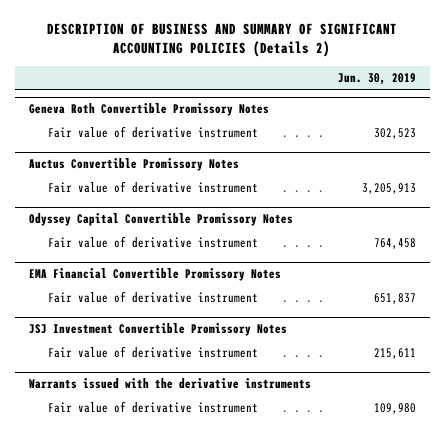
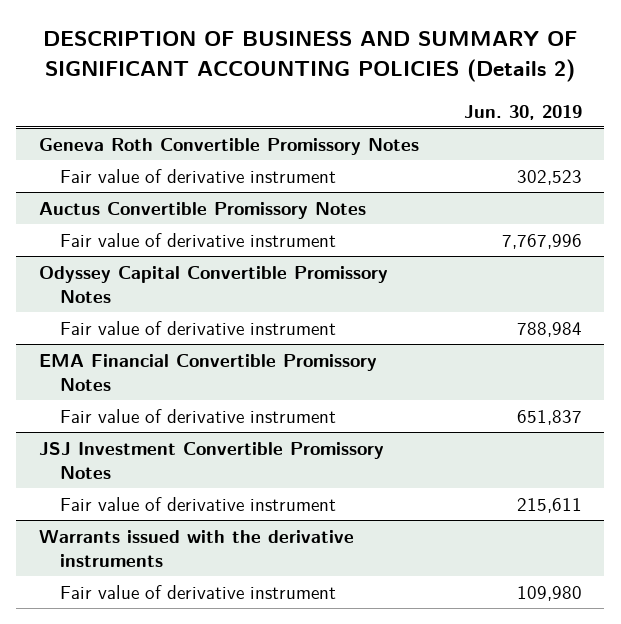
@ Auctus Convertible Promissory Notes
- Fair value of derivative instrument | 3,205,913
+ Fair value of derivative instrument | 7,767,996
@ Odyssey Capital Convertible Promissory Notes
- Fair value of derivative instrument | 764,458
+ Fair value of derivative instrument | 788,984

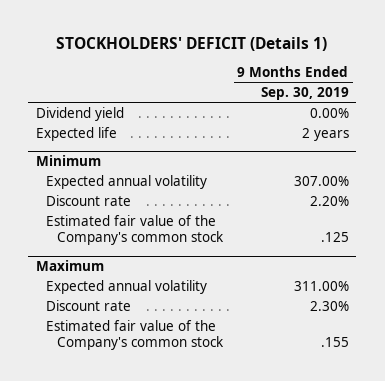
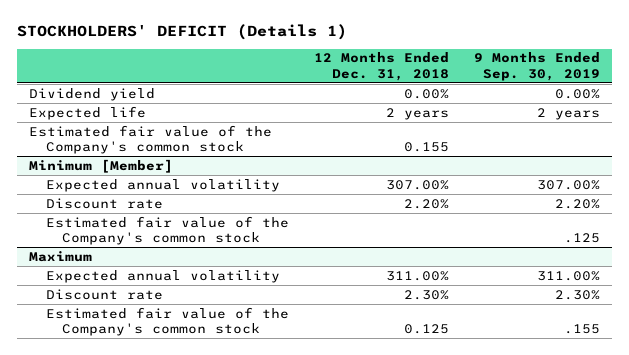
- | 9 Months Ended Sep. 30, 2019
+ | 12 Months Ended Dec. 31, 2018 | 9 Months Ended Sep. 30, 2019
- Minimum
+ Estimated fair value of the Company's common stock | 0.155 |
+ Minimum [Member]

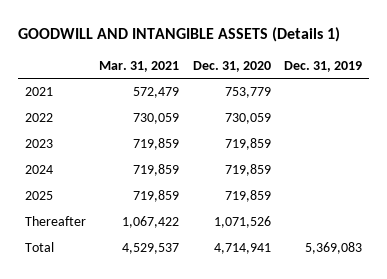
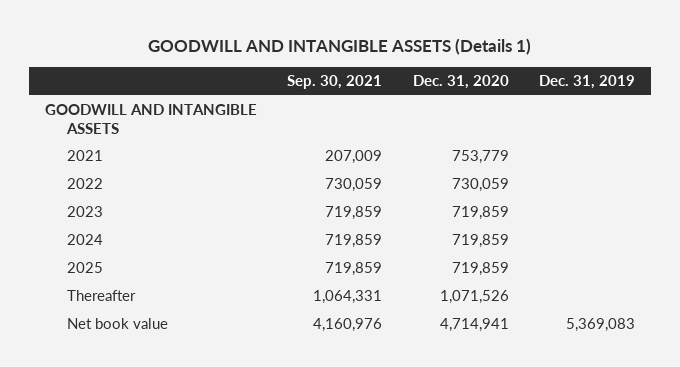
- | Mar. 31, 2021 | Dec. 31, 2020 | Dec. 31, 2019
+ | Sep. 30, 2021 | Dec. 31, 2020 | Dec. 31, 2019
+ GOODWILL AND INTANGIBLE ASSETS
- Total | 4,529,537 | 4,714,941 | 5,369,083
+ Net book value | 4,160,976 | 4,714,941 | 5,369,083

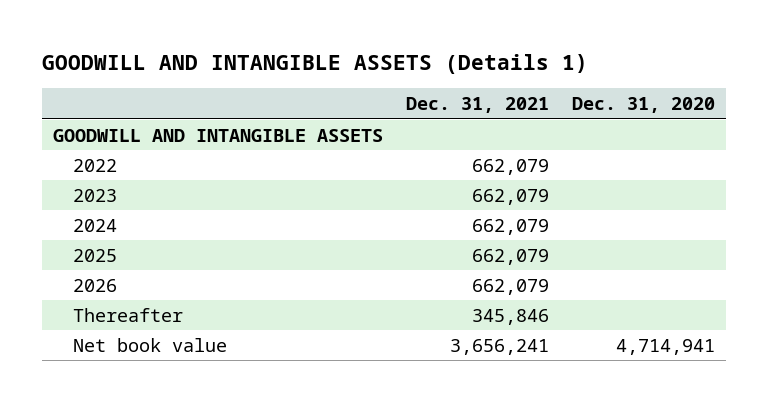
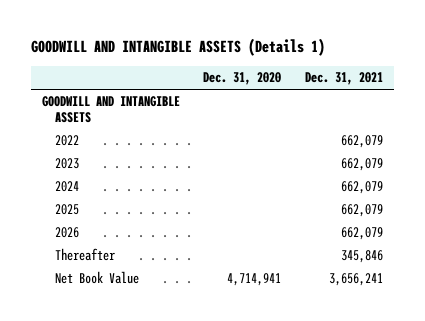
- | Dec. 31, 2021 | Dec. 31, 2020
+ | Dec. 31, 2020 | Dec. 31, 2021
- Net book value | 3,656,241 | 4,714,941
+ Net Book Value | 4,714,941 | 3,656,241

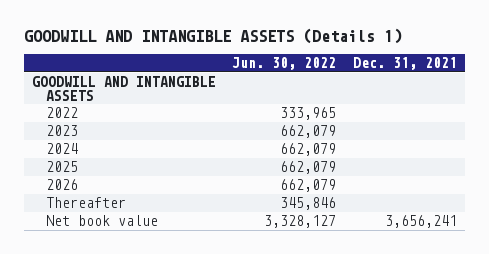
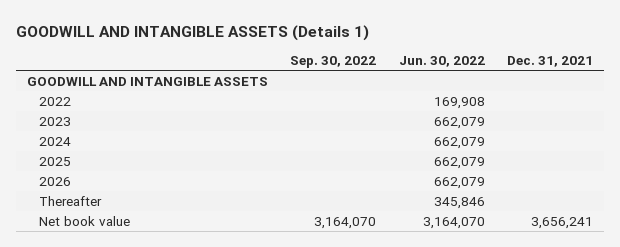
- | Jun. 30, 2022 | Dec. 31, 2021
+ | Sep. 30, 2022 | Jun. 30, 2022 | Dec. 31, 2021
- 2022 | 333,965 |
+ 2022 | | 169,908 |
- Net book value | 3,328,127 | 3,656,241
+ Net book value | 3,164,070 | 3,164,070 | 3,656,241

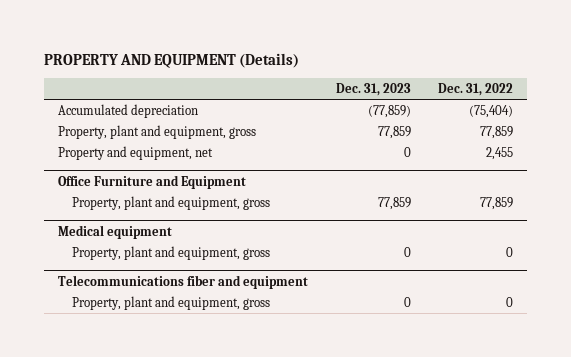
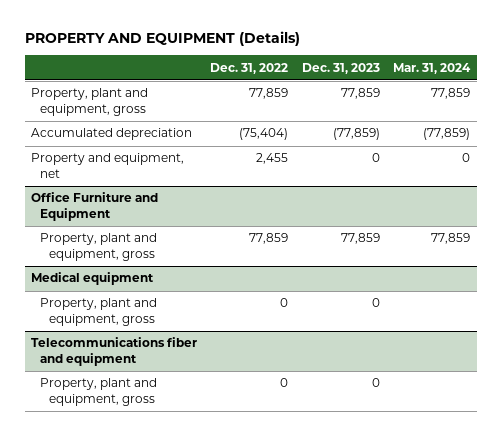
- | Dec. 31, 2023 | Dec. 31, 2022
+ | Dec. 31, 2022 | Dec. 31, 2023 | Mar. 31, 2024
moved down: Accumulated depreciation | (75,404) | (77,859) | (77,859)

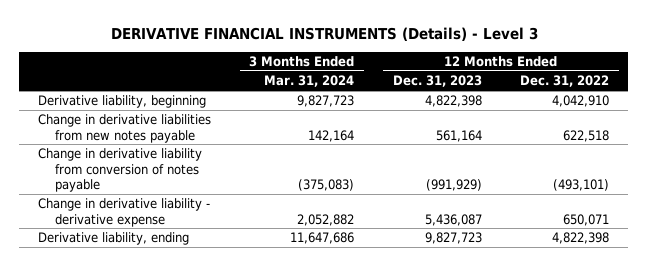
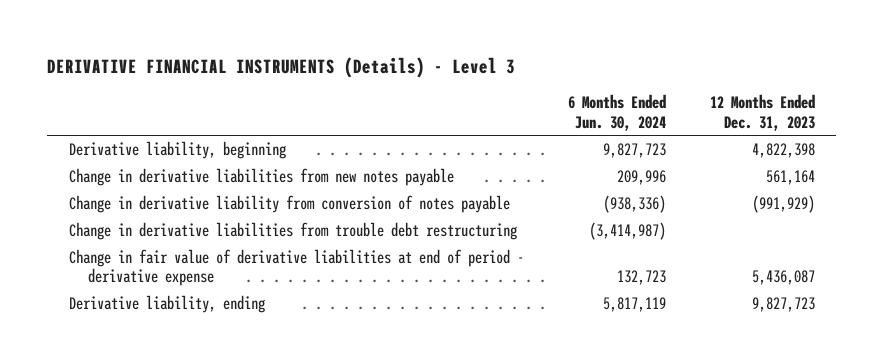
- | 3 Months Ended Mar. 31, 2024 | 12 Months Ended Dec. 31, 2023 | 12 Months Ended Dec. 31, 2022
+ | 6 Months Ended Jun. 30, 2024 | 12 Months Ended Dec. 31, 2023
- Change in derivative liability - derivative expense | 2,052,882 | 5,436,087 | 650,071
+ Change in derivative liabilities from trouble debt restructuring | (3,414,987) |
+ Change in fair value of derivative liabilities at end of period - derivative expense | 132,723 | 5,436,087

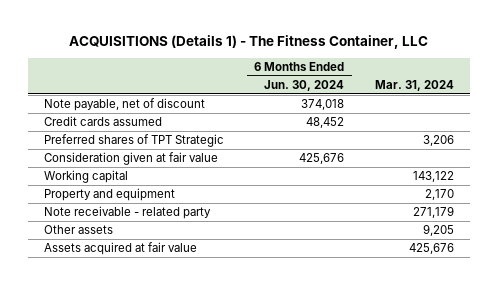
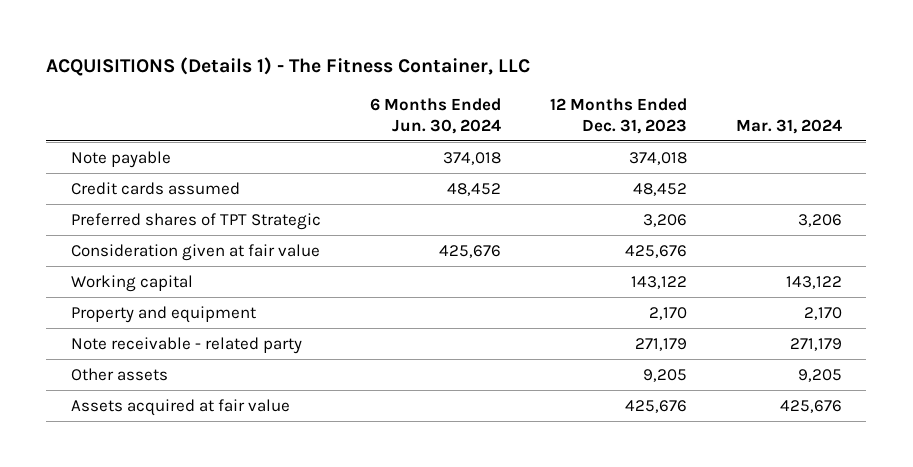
- | 6 Months Ended Jun. 30, 2024 | Mar. 31, 2024
+ | 6 Months Ended Jun. 30, 2024 | 12 Months Ended Dec. 31, 2023 | Mar. 31, 2024
- Note payable, net of discount | 374,018 |
+ Note payable | 374,018 | 374,018 |

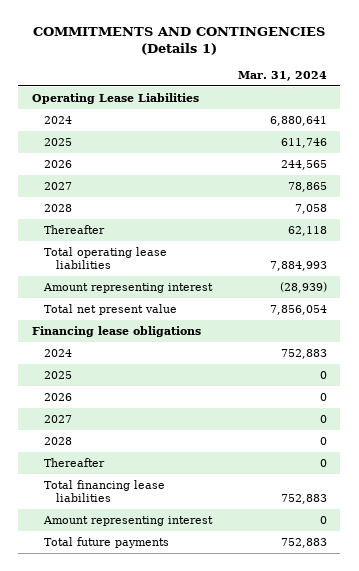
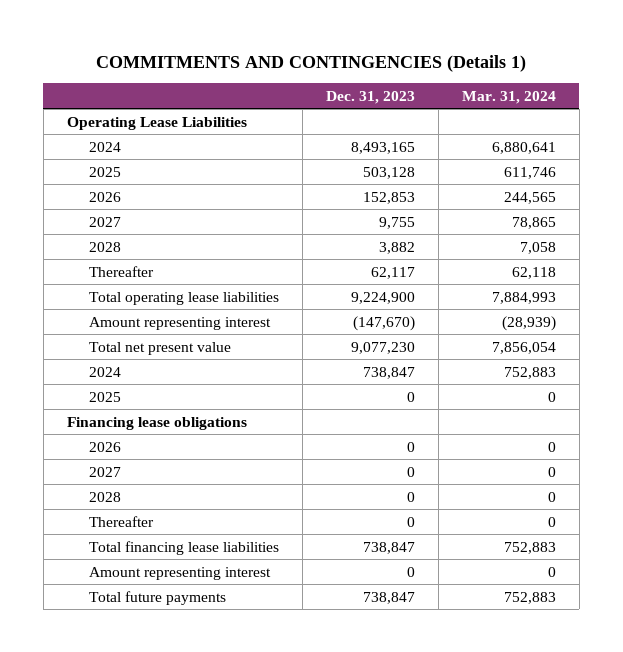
- | Mar. 31, 2024
+ | Dec. 31, 2023 | Mar. 31, 2024
moved down: Financing lease obligations

